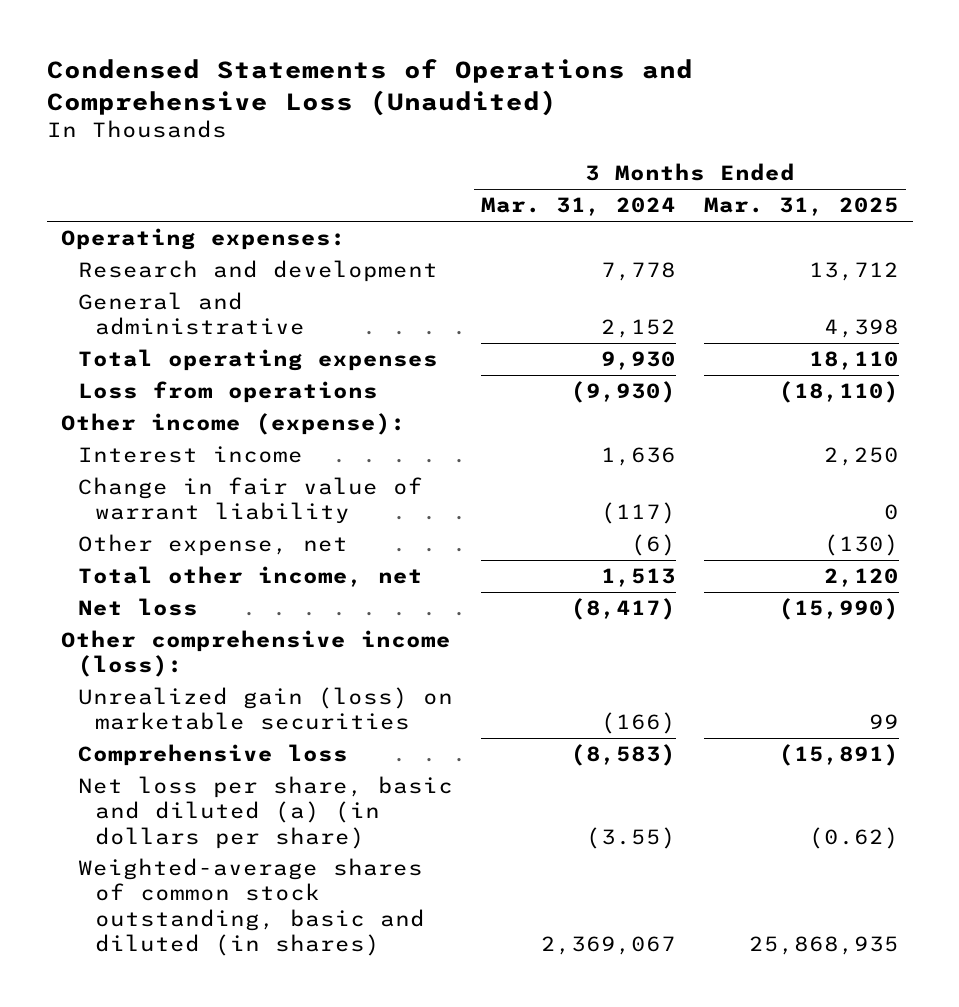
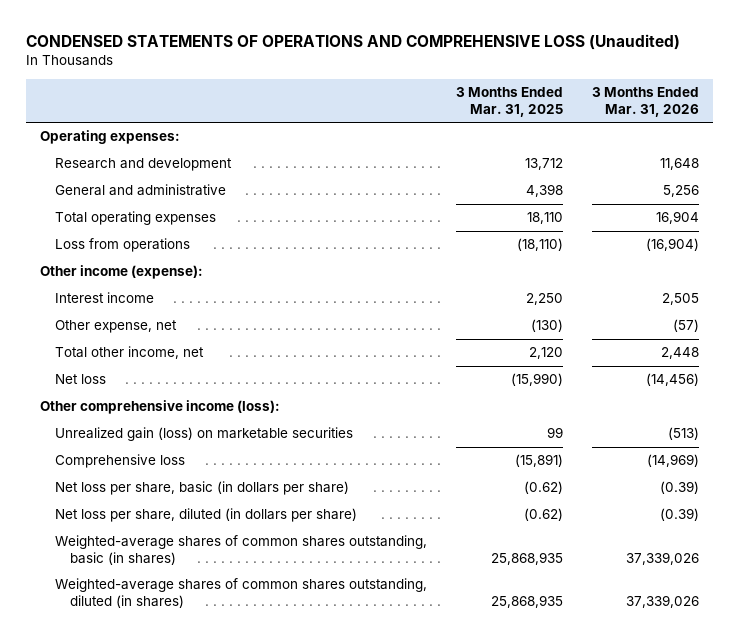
- Condensed Statements of Operations and Comprehensive Loss (Unaudited)
+ CONDENSED STATEMENTS OF OPERATIONS AND COMPREHENSIVE LOSS (Unaudited)
- | 3 Months Ended Mar. 31, 2024 | 3 Months Ended Mar. 31, 2025
+ | 3 Months Ended Mar. 31, 2025 | 3 Months Ended Mar. 31, 2026
- Change in fair value of warrant liability | (117) | 0
- Net loss per share, basic and diluted (a) (in dollars per share) | (3.55) | (0.62)
- Weighted-average shares of common stock outstanding, basic and diluted (in shares) | 2,369,067 | 25,868,935
+ Net loss per share, basic (in dollars per share) | (0.62) | (0.39)
+ Net loss per share, diluted (in dollars per share) | (0.62) | (0.39)
+ Weighted-average shares of common shares outstanding, basic (in shares) | 25,868,935 | 37,339,026
+ Weighted-average shares of common shares outstanding, diluted (in shares) | 25,868,935 | 37,339,026

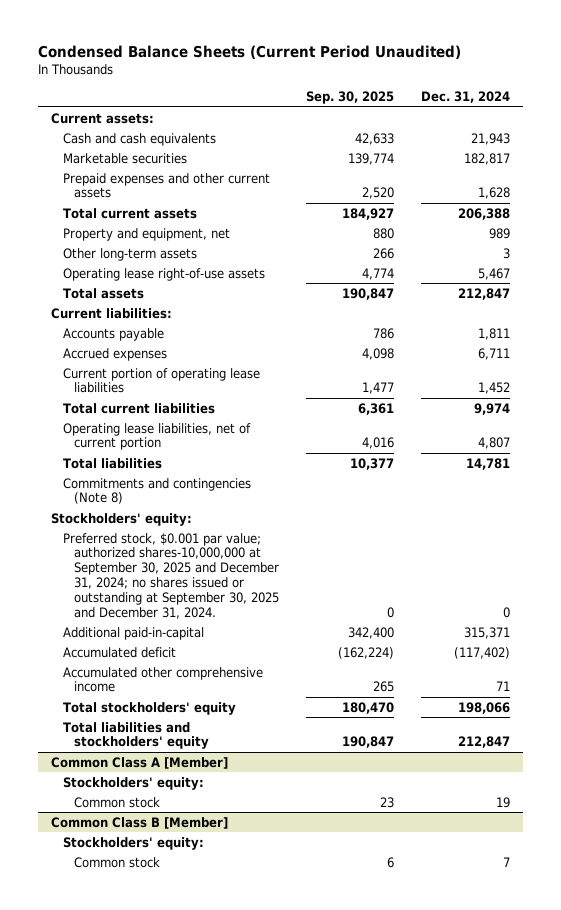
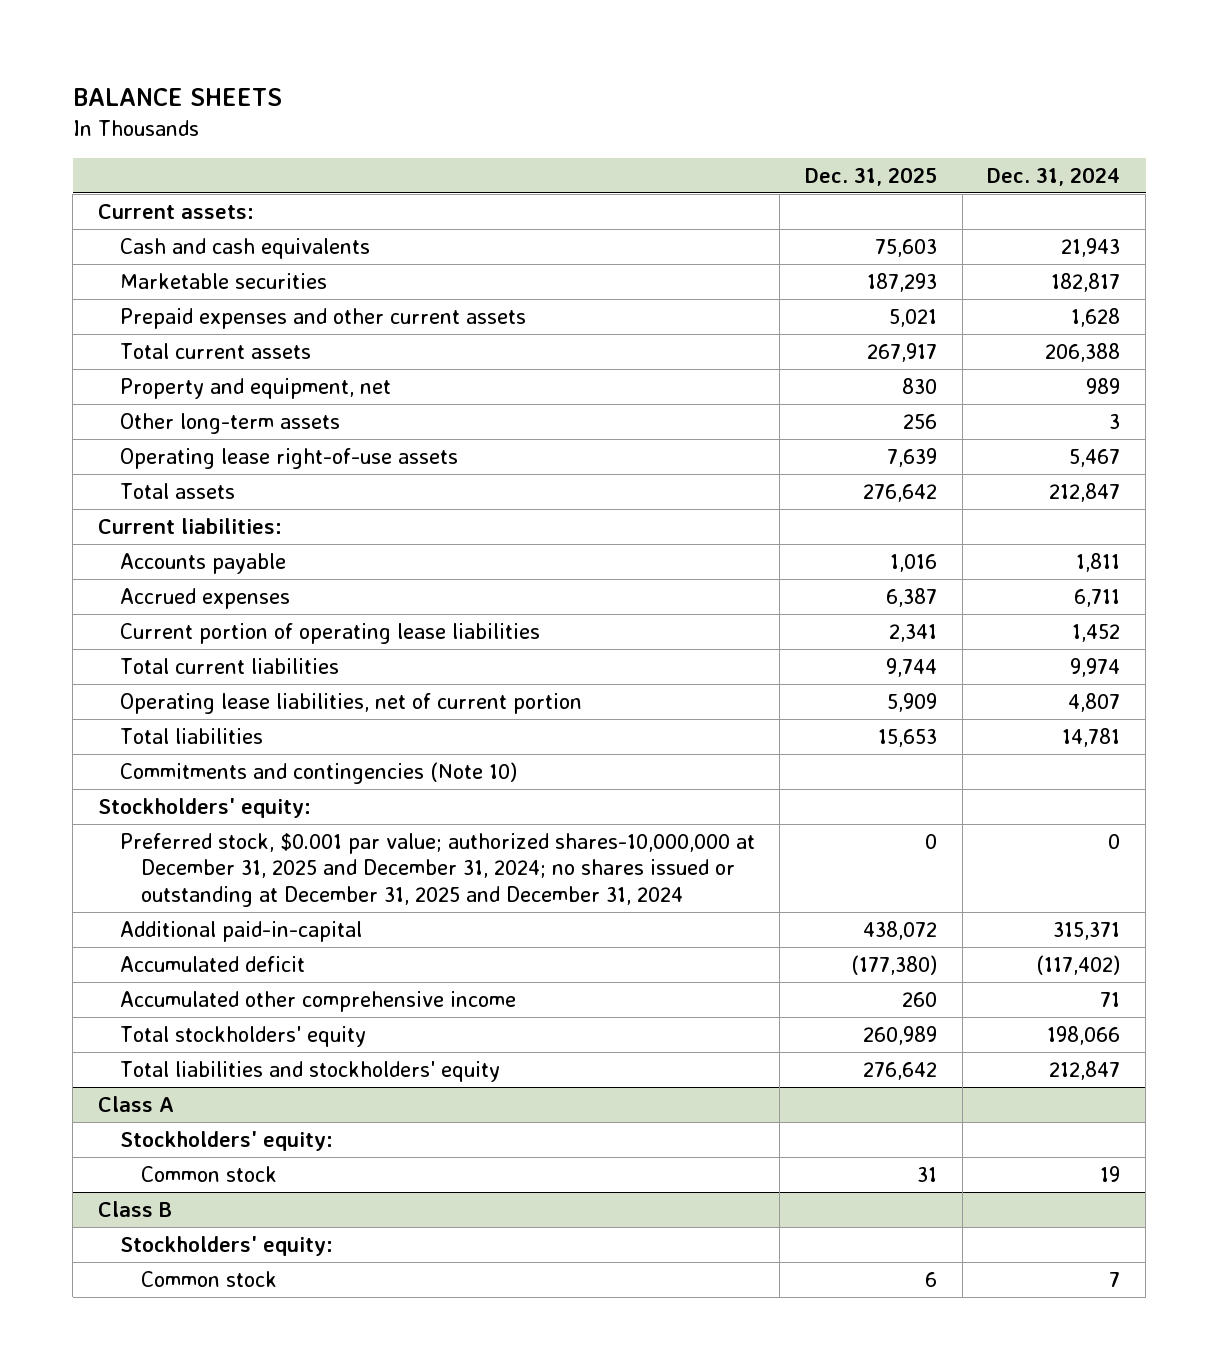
- Condensed Balance Sheets (Current Period Unaudited)
+ BALANCE SHEETS
- | Sep. 30, 2025 | Dec. 31, 2024
+ | Dec. 31, 2025 | Dec. 31, 2024
- Commitments and contingencies (Note 8)
+ Commitments and contingencies (Note 10)
- Preferred stock, $0.001 par value; authorized shares-10,000,000 at September 30, 2025 and December 31, 2024; no shares issued or outstanding at September 30, 2025 and December 31, 2024. | 0 | 0
+ Preferred stock, $0.001 par value; authorized shares-10,000,000 at December 31, 2025 and December 31, 2024; no shares issued or outstanding at December 31, 2025 and December 31, 2024 | 0 | 0
- Common Class A [Member]
+ Class A
- Common Class B [Member]
+ Class B

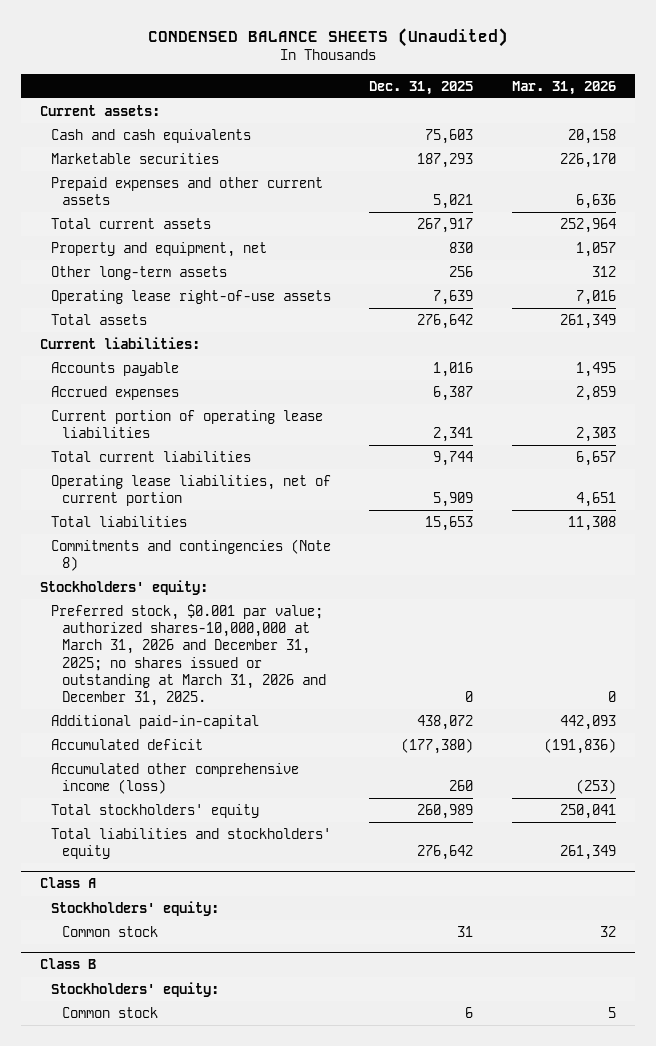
- BALANCE SHEETS
+ CONDENSED BALANCE SHEETS (Unaudited)
- | Dec. 31, 2025 | Dec. 31, 2024
+ | Dec. 31, 2025 | Mar. 31, 2026
- Commitments and contingencies (Note 10)
+ Commitments and contingencies (Note 8)
- Preferred stock, $0.001 par value; authorized shares-10,000,000 at December 31, 2025 and December 31, 2024; no shares issued or outstanding at December 31, 2025 and December 31, 2024 | 0 | 0
+ Preferred stock, $0.001 par value; authorized shares-10,000,000 at March 31, 2026 and December 31, 2025; no shares issued or outstanding at March 31, 2026 and December 31, 2025. | 0 | 0
- Accumulated other comprehensive income | 260 | 71
+ Accumulated other comprehensive income (loss) | 260 | (253)

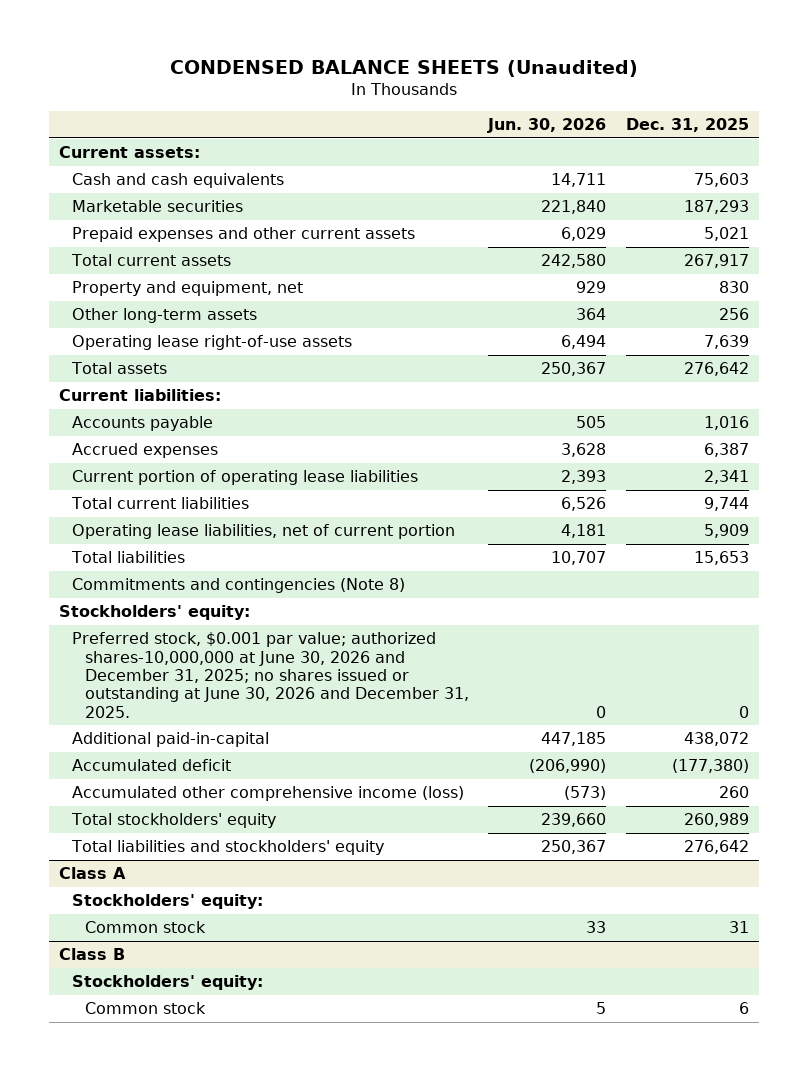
- | Dec. 31, 2025 | Mar. 31, 2026
+ | Jun. 30, 2026 | Dec. 31, 2025
- Preferred stock, $0.001 par value; authorized shares-10,000,000 at March 31, 2026 and December 31, 2025; no shares issued or outstanding at March 31, 2026 and December 31, 2025. | 0 | 0
+ Preferred stock, $0.001 par value; authorized shares-10,000,000 at June 30, 2026 and December 31, 2025; no shares issued or outstanding at June 30, 2026 and December 31, 2025. | 0 | 0

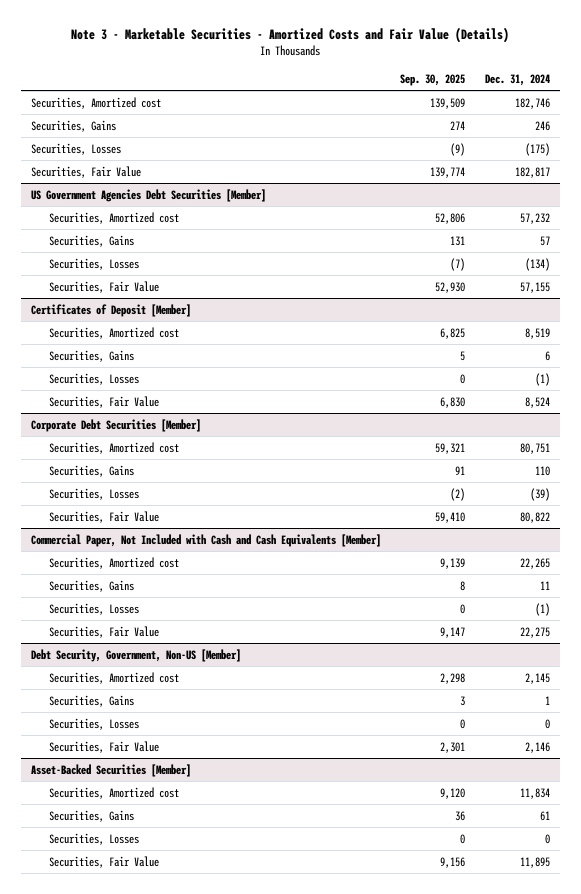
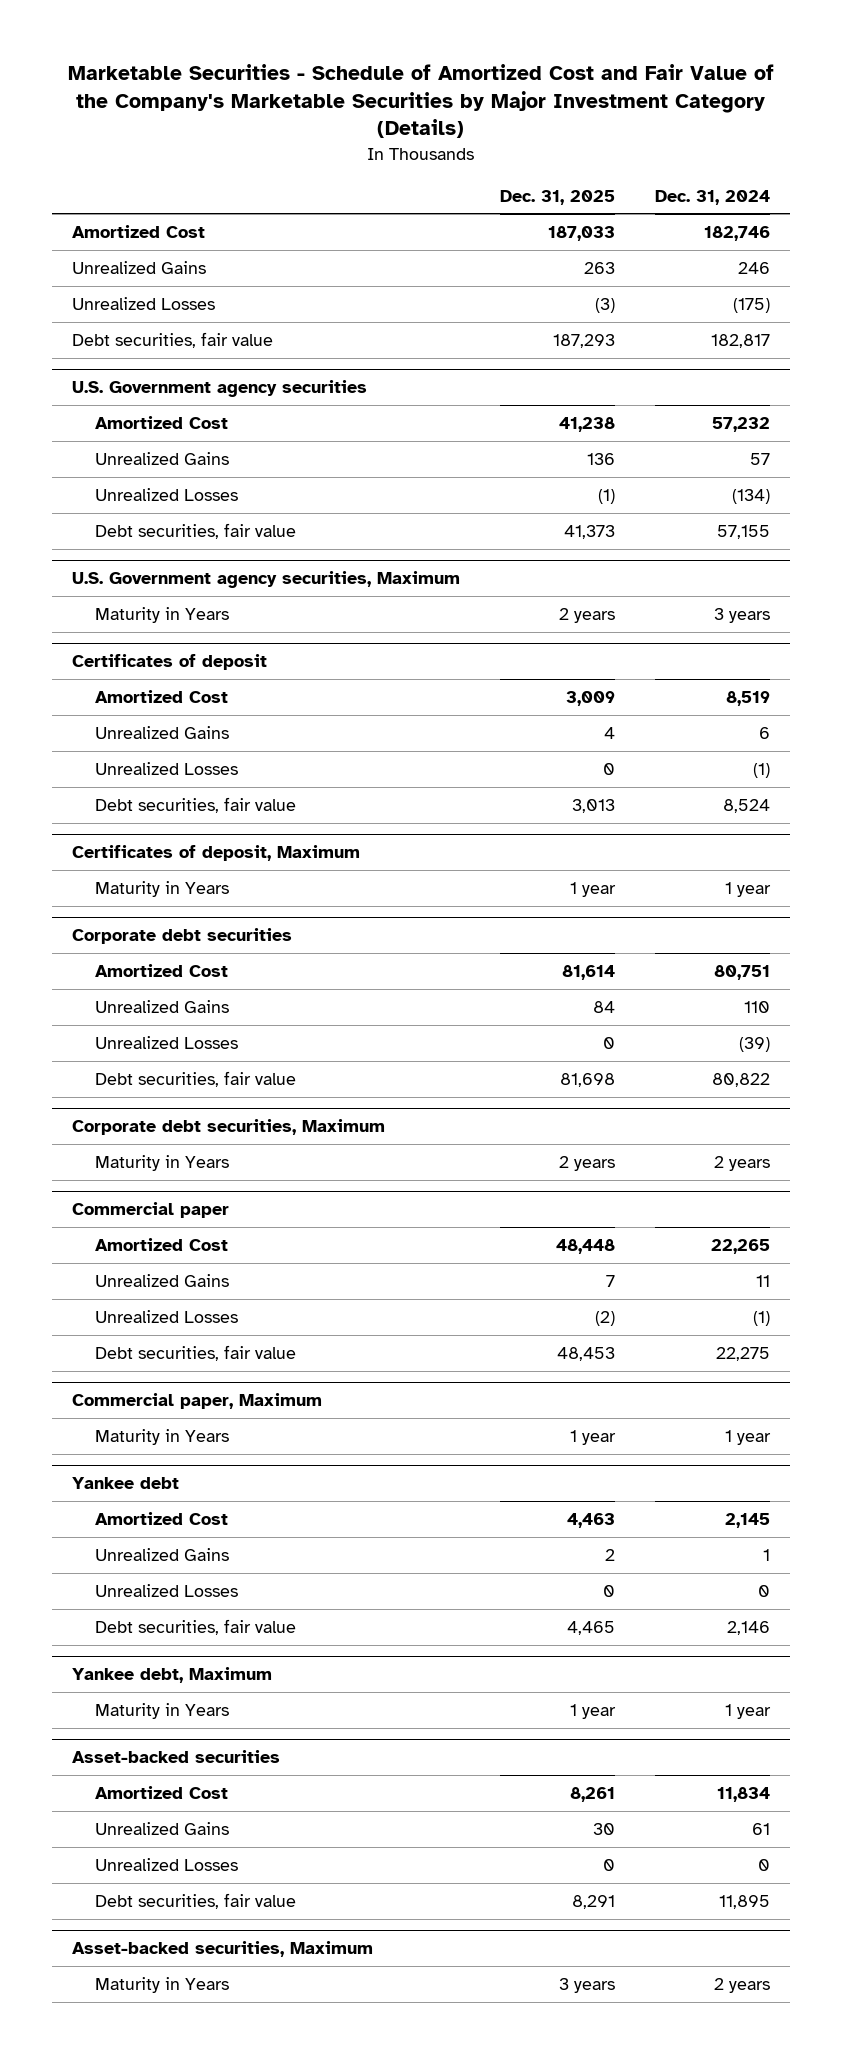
- Note 3 - Marketable Securities - Amortized Costs and Fair Value (Details)
+ Marketable Securities - Schedule of Amortized Cost and Fair Value of the Company's Marketable Securities by Major Investment Category (Details)
- | Sep. 30, 2025 | Dec. 31, 2024
+ | Dec. 31, 2025 | Dec. 31, 2024
- Securities, Amortized cost | 139,509 | 182,746
- Securities, Gains | 274 | 246
- Securities, Losses | (9) | (175)
- Securities, Fair Value | 139,774 | 182,817
- US Government Agencies Debt Securities [Member]
- Securities, Amortized cost | 52,806 | 57,232
- Securities, Gains | 131 | 57
- Securities, Losses | (7) | (134)
- Securities, Fair Value | 52,930 | 57,155
- Certificates of Deposit [Member]
- Securities, Amortized cost | 6,825 | 8,519
- Securities, Gains | 5 | 6
- Securities, Losses | 0 | (1)
- Securities, Fair Value | 6,830 | 8,524
- Corporate Debt Securities [Member]
- Securities, Amortized cost | 59,321 | 80,751
- Securities, Gains | 91 | 110
- Securities, Losses | (2) | (39)
- Securities, Fair Value | 59,410 | 80,822
- Commercial Paper, Not Included with Cash and Cash Equivalents [Member]
- Securities, Amortized cost | 9,139 | 22,265
- Securities, Gains | 8 | 11
- Securities, Losses | 0 | (1)
- Securities, Fair Value | 9,147 | 22,275
- Debt Security, Government, Non-US [Member]
- Securities, Amortized cost | 2,298 | 2,145
- Securities, Gains | 3 | 1
- Securities, Losses | 0 | 0
- Securities, Fair Value | 2,301 | 2,146
- Asset-Backed Securities [Member]
- Securities, Amortized cost | 9,120 | 11,834
- Securities, Gains | 36 | 61
- Securities, Losses | 0 | 0
- Securities, Fair Value | 9,156 | 11,895
+ Amortized Cost | 187,033 | 182,746
+ Unrealized Gains | 263 | 246
+ Unrealized Losses | (3) | (175)
+ Debt securities, fair value | 187,293 | 182,817
+ U.S. Government agency securities
+ Amortized Cost | 41,238 | 57,232
+ Unrealized Gains | 136 | 57
+ Unrealized Losses | (1) | (134)
+ Debt securities, fair value | 41,373 | 57,155
+ U.S. Government agency securities, Maximum
+ Maturity in Years | 2 years | 3 years
+ Certificates of deposit
+ Amortized Cost | 3,009 | 8,519
+ Unrealized Gains | 4 | 6
+ Unrealized Losses | 0 | (1)
+ Debt securities, fair value | 3,013 | 8,524
+ Certificates of deposit, Maximum
+ Maturity in Years | 1 year | 1 year
+ Corporate debt securities
+ Amortized Cost | 81,614 | 80,751
+ Unrealized Gains | 84 | 110
+ Unrealized Losses | 0 | (39)
+ Debt securities, fair value | 81,698 | 80,822
+ Corporate debt securities, Maximum
+ Maturity in Years | 2 years | 2 years
+ Commercial paper
+ Amortized Cost | 48,448 | 22,265
+ Unrealized Gains | 7 | 11
+ Unrealized Losses | (2) | (1)
+ Debt securities, fair value | 48,453 | 22,275
+ Commercial paper, Maximum
+ Maturity in Years | 1 year | 1 year
+ Yankee debt
+ Amortized Cost | 4,463 | 2,145
+ Unrealized Gains | 2 | 1
+ Unrealized Losses | 0 | 0
+ Debt securities, fair value | 4,465 | 2,146
+ Yankee debt, Maximum
+ Maturity in Years | 1 year | 1 year
+ Asset-backed securities
+ Amortized Cost | 8,261 | 11,834
+ Unrealized Gains | 30 | 61
+ Unrealized Losses | 0 | 0
+ Debt securities, fair value | 8,291 | 11,895
+ Asset-backed securities, Maximum
+ Maturity in Years | 3 years | 2 years

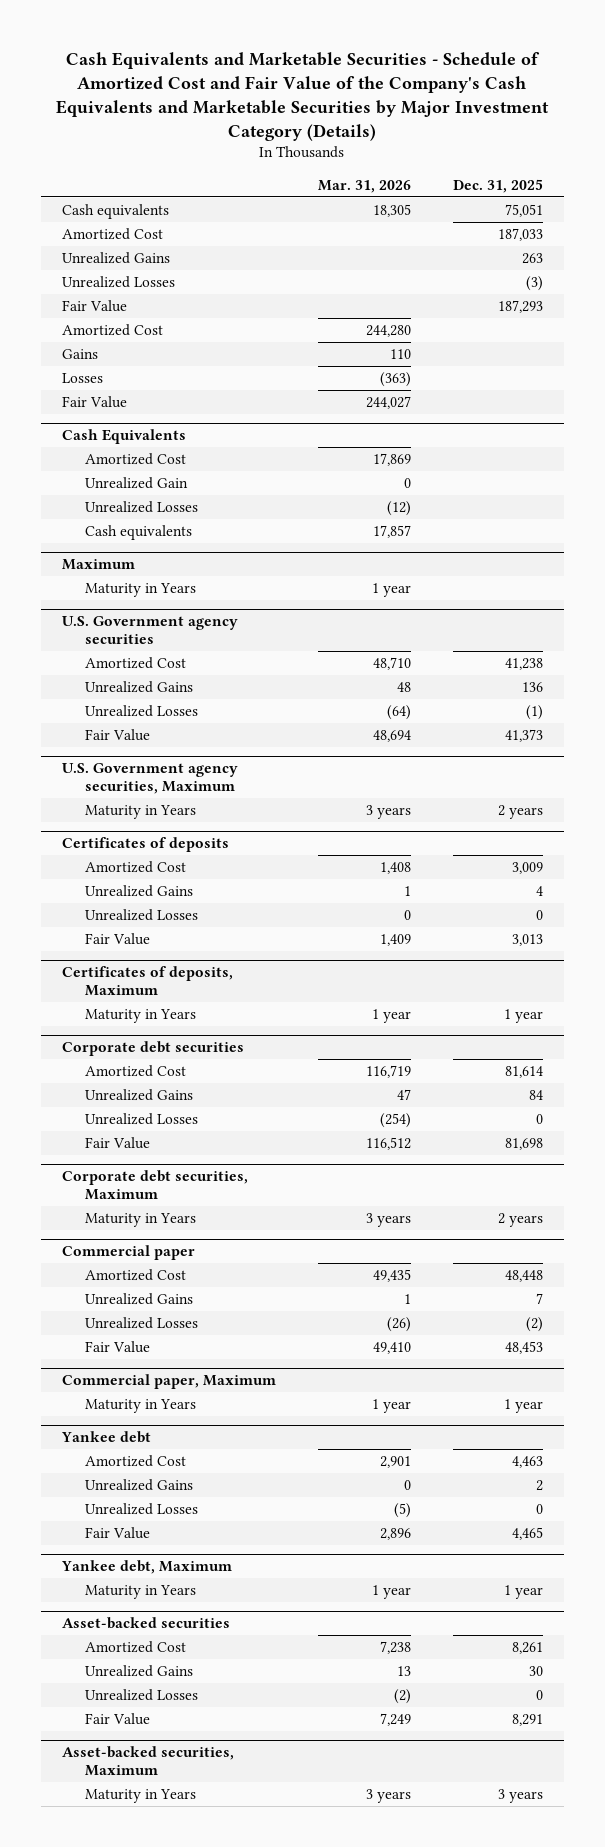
- Marketable Securities - Schedule of Amortized Cost and Fair Value of the Company's Marketable Securities by Major Investment Category (Details)
+ Cash Equivalents and Marketable Securities - Schedule of Amortized Cost and Fair Value of the Company's Cash Equivalents and Marketable Securities by Major Investment Category (Details)
- | Dec. 31, 2025 | Dec. 31, 2024
+ | Mar. 31, 2026 | Dec. 31, 2025
+ Cash equivalents | 18,305 | 75,051
- Debt securities, fair value | 187,293 | 182,817
+ Fair Value | | 187,293
+ Amortized Cost | 244,280 |
+ Gains | 110 |
+ Losses | (363) |
+ Fair Value | 244,027 |
+ Cash Equivalents
+ Amortized Cost | 17,869 |
+ Unrealized Gain | 0 |
+ Unrealized Losses | (12) |
+ Cash equivalents | 17,857 |
+ Maximum
+ Maturity in Years | 1 year |
@ U.S. Government agency securities
- Debt securities, fair value | 41,373 | 57,155
+ Fair Value | 48,694 | 41,373
- Certificates of deposit
+ Certificates of deposits
- Debt securities, fair value | 3,013 | 8,524
- Certificates of deposit, Maximum
+ Fair Value | 1,409 | 3,013
+ Certificates of deposits, Maximum
@ Corporate debt securities
- Debt securities, fair value | 81,698 | 80,822
+ Fair Value | 116,512 | 81,698
@ Commercial paper
- Debt securities, fair value | 48,453 | 22,275
+ Fair Value | 49,410 | 48,453
@ Yankee debt
- Debt securities, fair value | 4,465 | 2,146
+ Fair Value | 2,896 | 4,465
@ Asset-backed securities
- Debt securities, fair value | 8,291 | 11,895
+ Fair Value | 7,249 | 8,291

